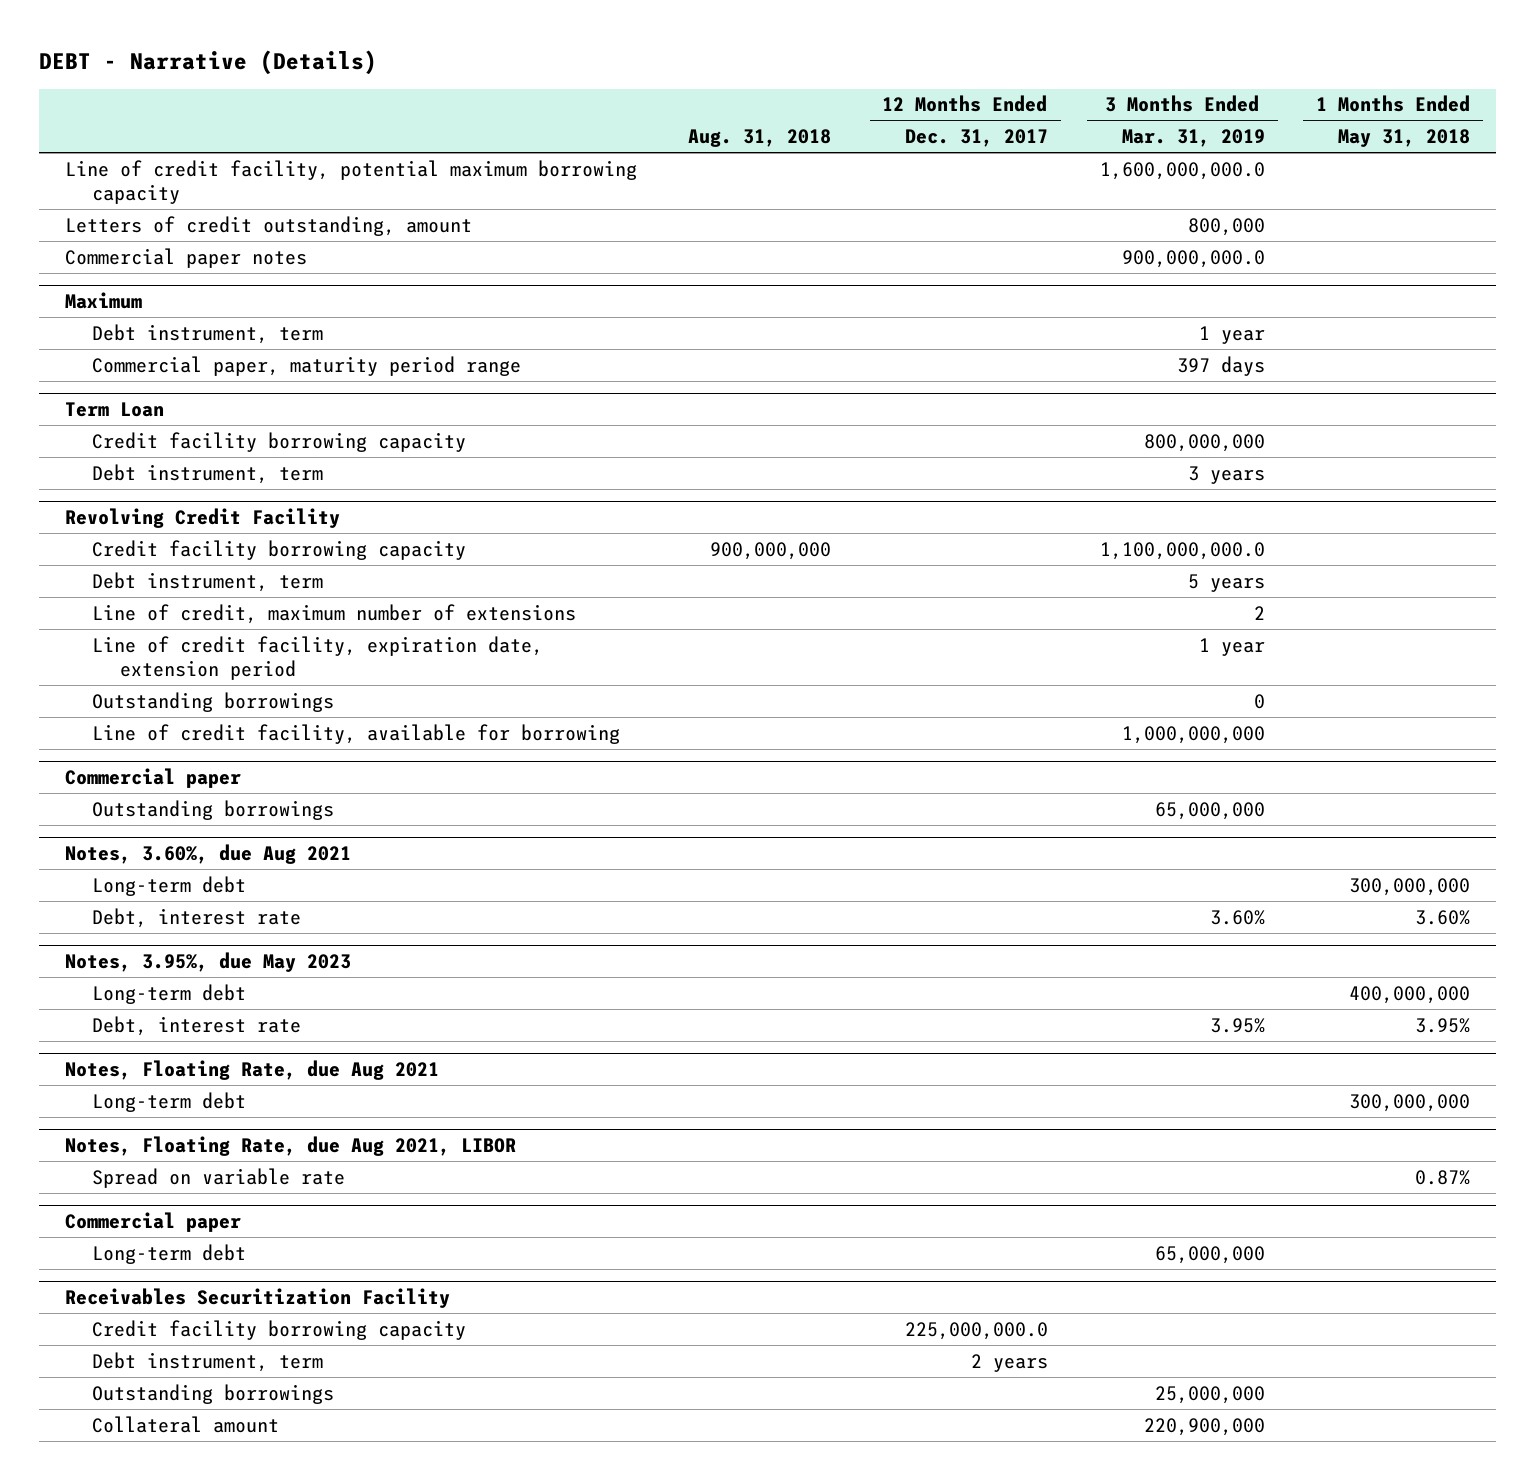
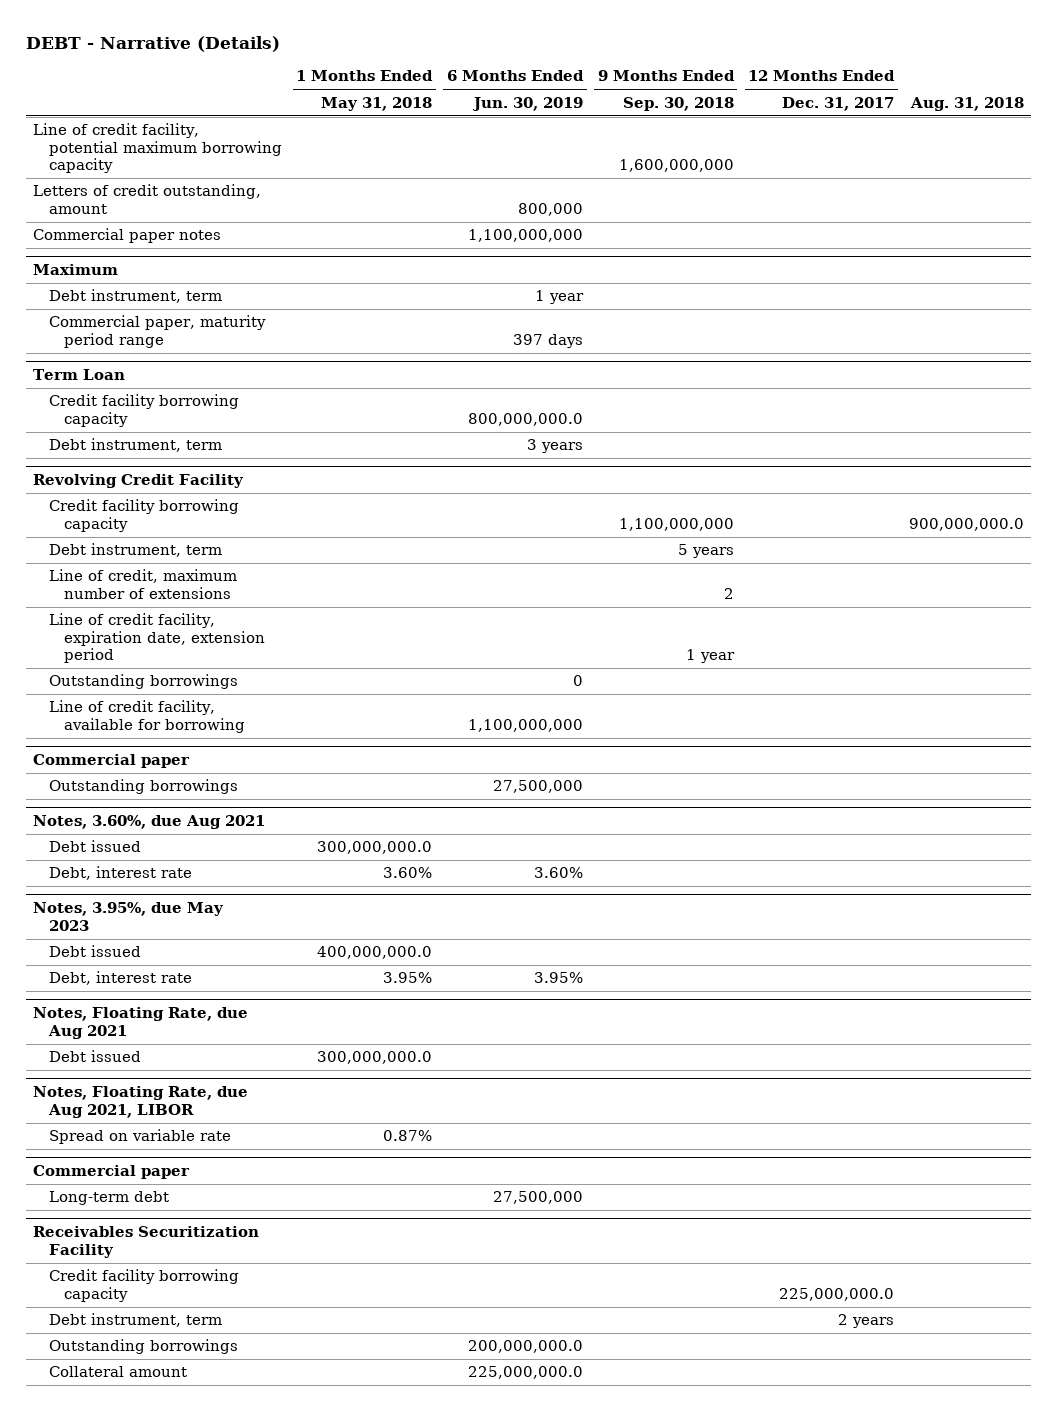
- | Aug. 31, 2018 | 12 Months Ended Dec. 31, 2017 | 3 Months Ended Mar. 31, 2019 | 1 Months Ended May 31, 2018
+ | 1 Months Ended May 31, 2018 | 6 Months Ended Jun. 30, 2019 | 9 Months Ended Sep. 30, 2018 | 12 Months Ended Dec. 31, 2017 | Aug. 31, 2018
@ Revolving Credit Facility
- Credit facility borrowing capacity | 900,000,000 | | 1,100,000,000.0 |
+ Credit facility borrowing capacity | | | 1,100,000,000 | | 900,000,000.0
@ Notes, 3.60%, due Aug 2021
- Long-term debt | | | | 300,000,000
+ Debt issued | 300,000,000.0 | | | |
@ Notes, 3.95%, due May 2023
- Long-term debt | | | | 400,000,000
+ Debt issued | 400,000,000.0 | | | |
@ Notes, Floating Rate, due Aug 2021
- Long-term debt | | | | 300,000,000
+ Debt issued | 300,000,000.0 | | | |

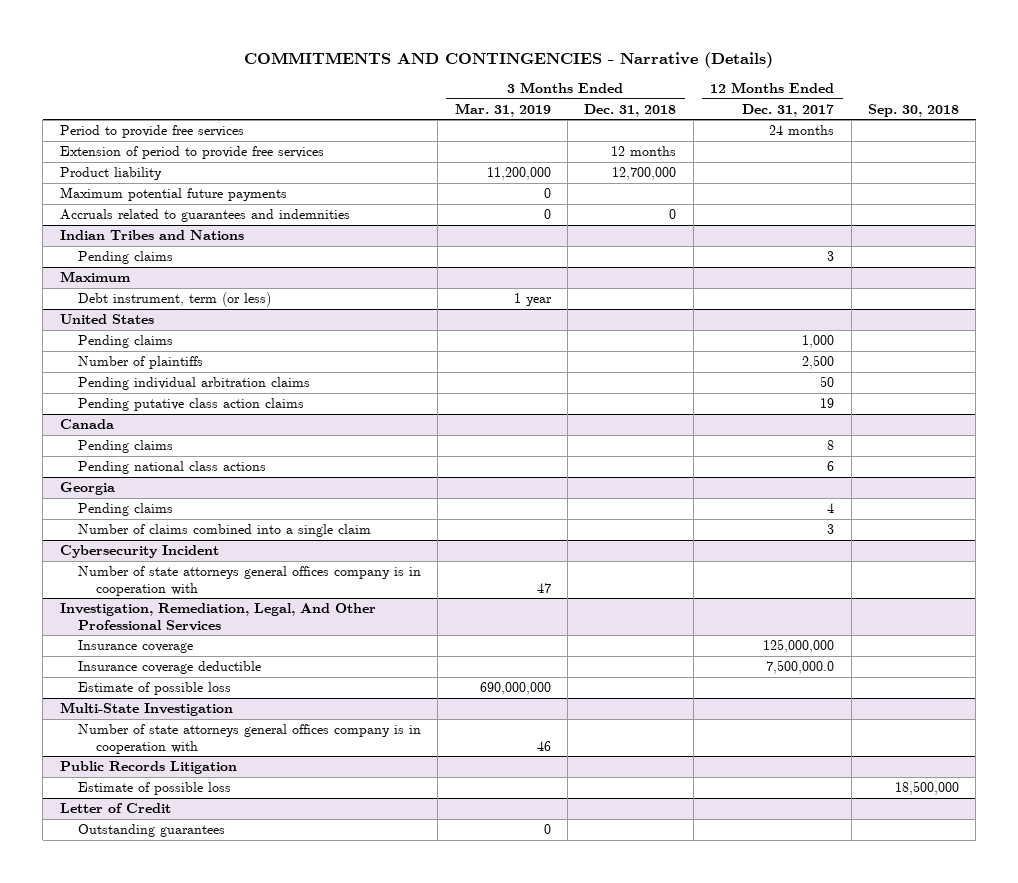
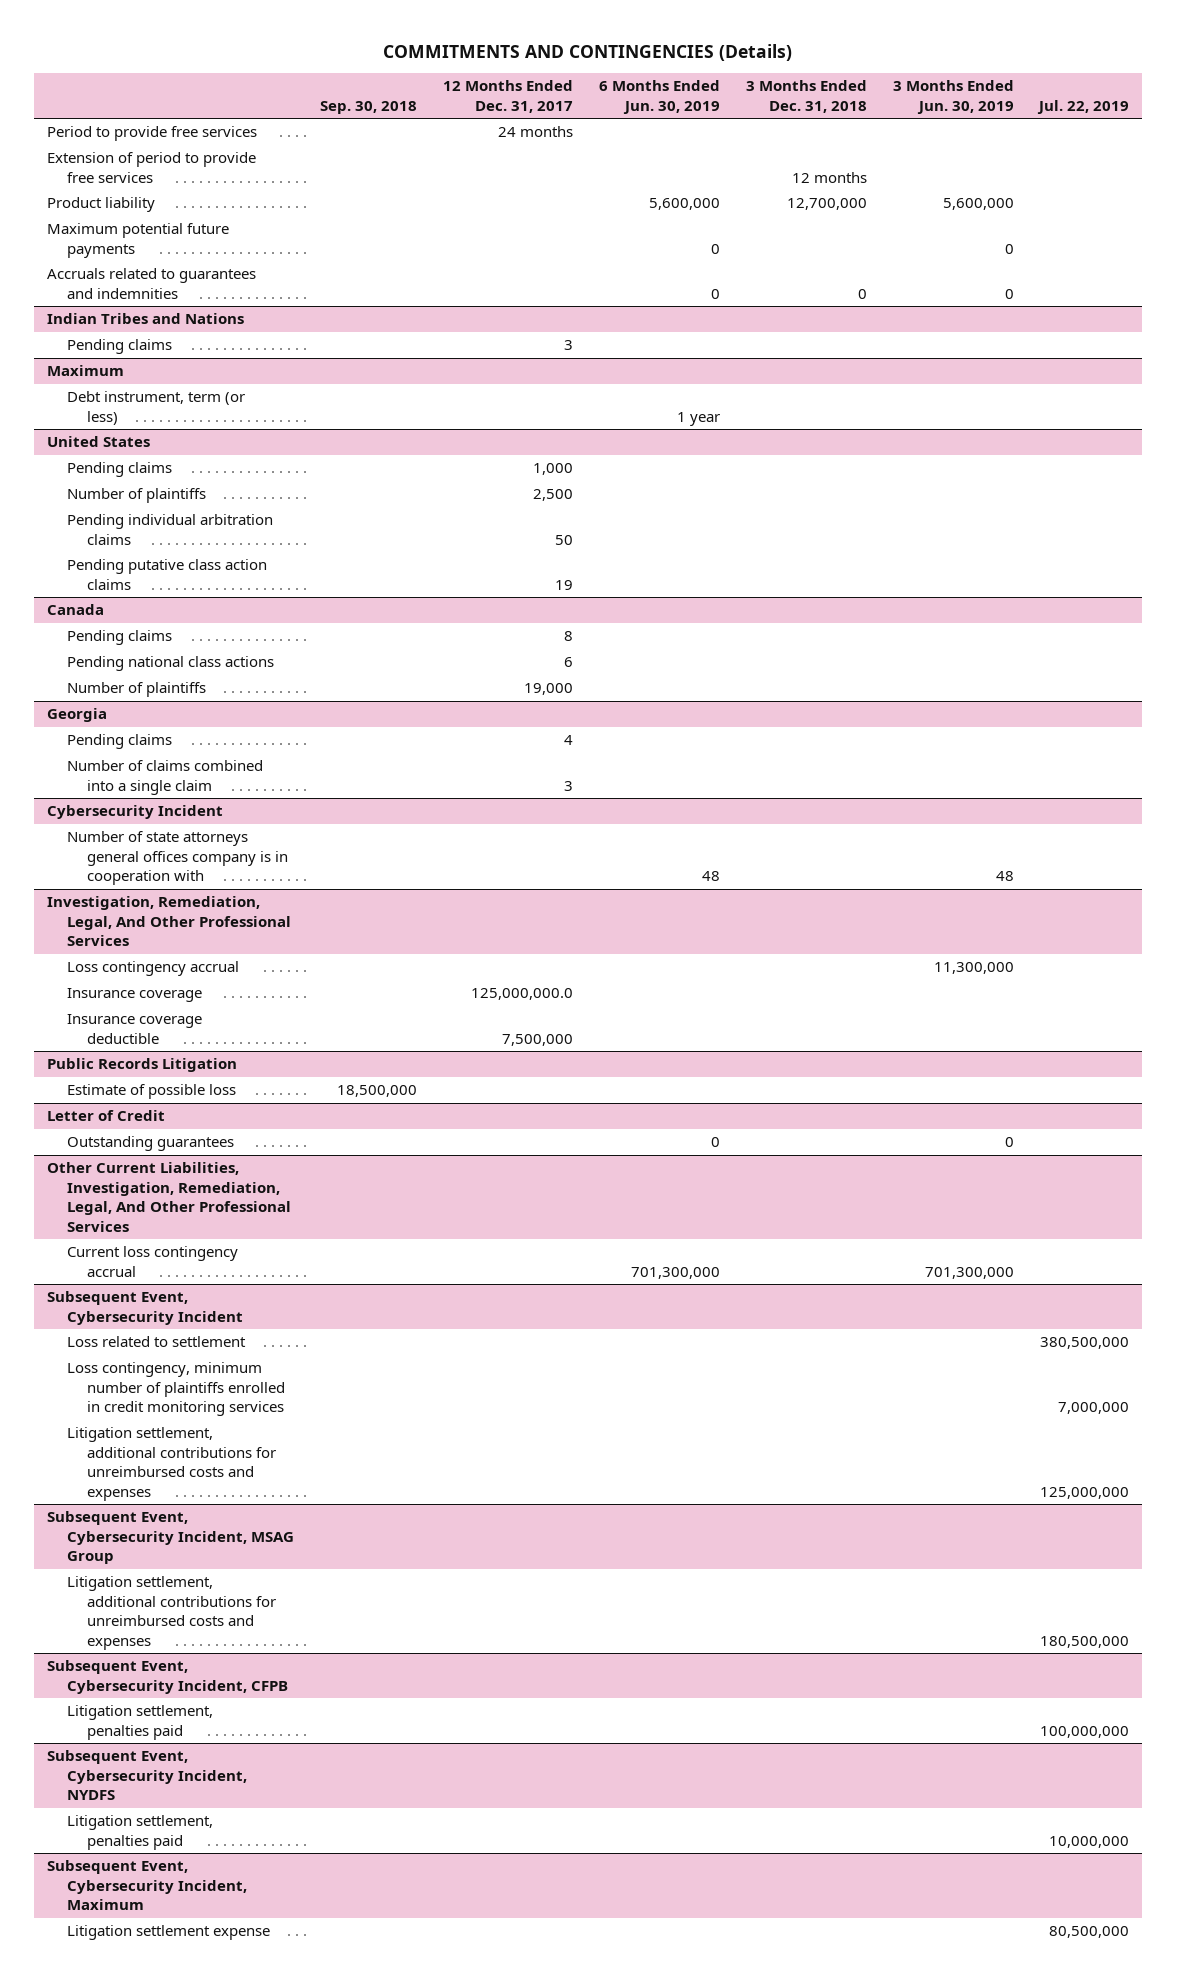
- COMMITMENTS AND CONTINGENCIES - Narrative (Details)
+ COMMITMENTS AND CONTINGENCIES (Details)
- | 3 Months Ended Mar. 31, 2019 | 3 Months Ended Dec. 31, 2018 | 12 Months Ended Dec. 31, 2017 | Sep. 30, 2018
+ | Sep. 30, 2018 | 12 Months Ended Dec. 31, 2017 | 6 Months Ended Jun. 30, 2019 | 3 Months Ended Dec. 31, 2018 | 3 Months Ended Jun. 30, 2019 | Jul. 22, 2019
@ Canada
+ Number of plaintiffs | | 19,000 | | | |
@ Investigation, Remediation, Legal, And Other Professional Services
- Insurance coverage | | | 125,000,000 |
- Insurance coverage deductible | | | 7,500,000.0 |
- Estimate of possible loss | 690,000,000 | | |
- Multi-State Investigation
- Number of state attorneys general offices company is in cooperation with | 46 | | |
@ Investigation, Remediation, Legal, And Other Professional Services
+ Loss contingency accrual | | | | | 11,300,000 |
+ Insurance coverage | | 125,000,000.0 | | | |
+ Insurance coverage deductible | | 7,500,000 | | | |
+ Other Current Liabilities, Investigation, Remediation, Legal, And Other Professional Services
+ Current loss contingency accrual | | | 701,300,000 | | 701,300,000 |
+ Subsequent Event, Cybersecurity Incident
+ Loss related to settlement | | | | | | 380,500,000
+ Loss contingency, minimum number of plaintiffs enrolled in credit monitoring services | | | | | | 7,000,000
+ Litigation settlement, additional contributions for unreimbursed costs and expenses | | | | | | 125,000,000
+ Subsequent Event, Cybersecurity Incident, MSAG Group
+ Litigation settlement, additional contributions for unreimbursed costs and expenses | | | | | | 180,500,000
+ Subsequent Event, Cybersecurity Incident, CFPB
+ Litigation settlement, penalties paid | | | | | | 100,000,000
+ Subsequent Event, Cybersecurity Incident, NYDFS
+ Litigation settlement, penalties paid | | | | | | 10,000,000
+ Subsequent Event, Cybersecurity Incident, Maximum
+ Litigation settlement expense | | | | | | 80,500,000

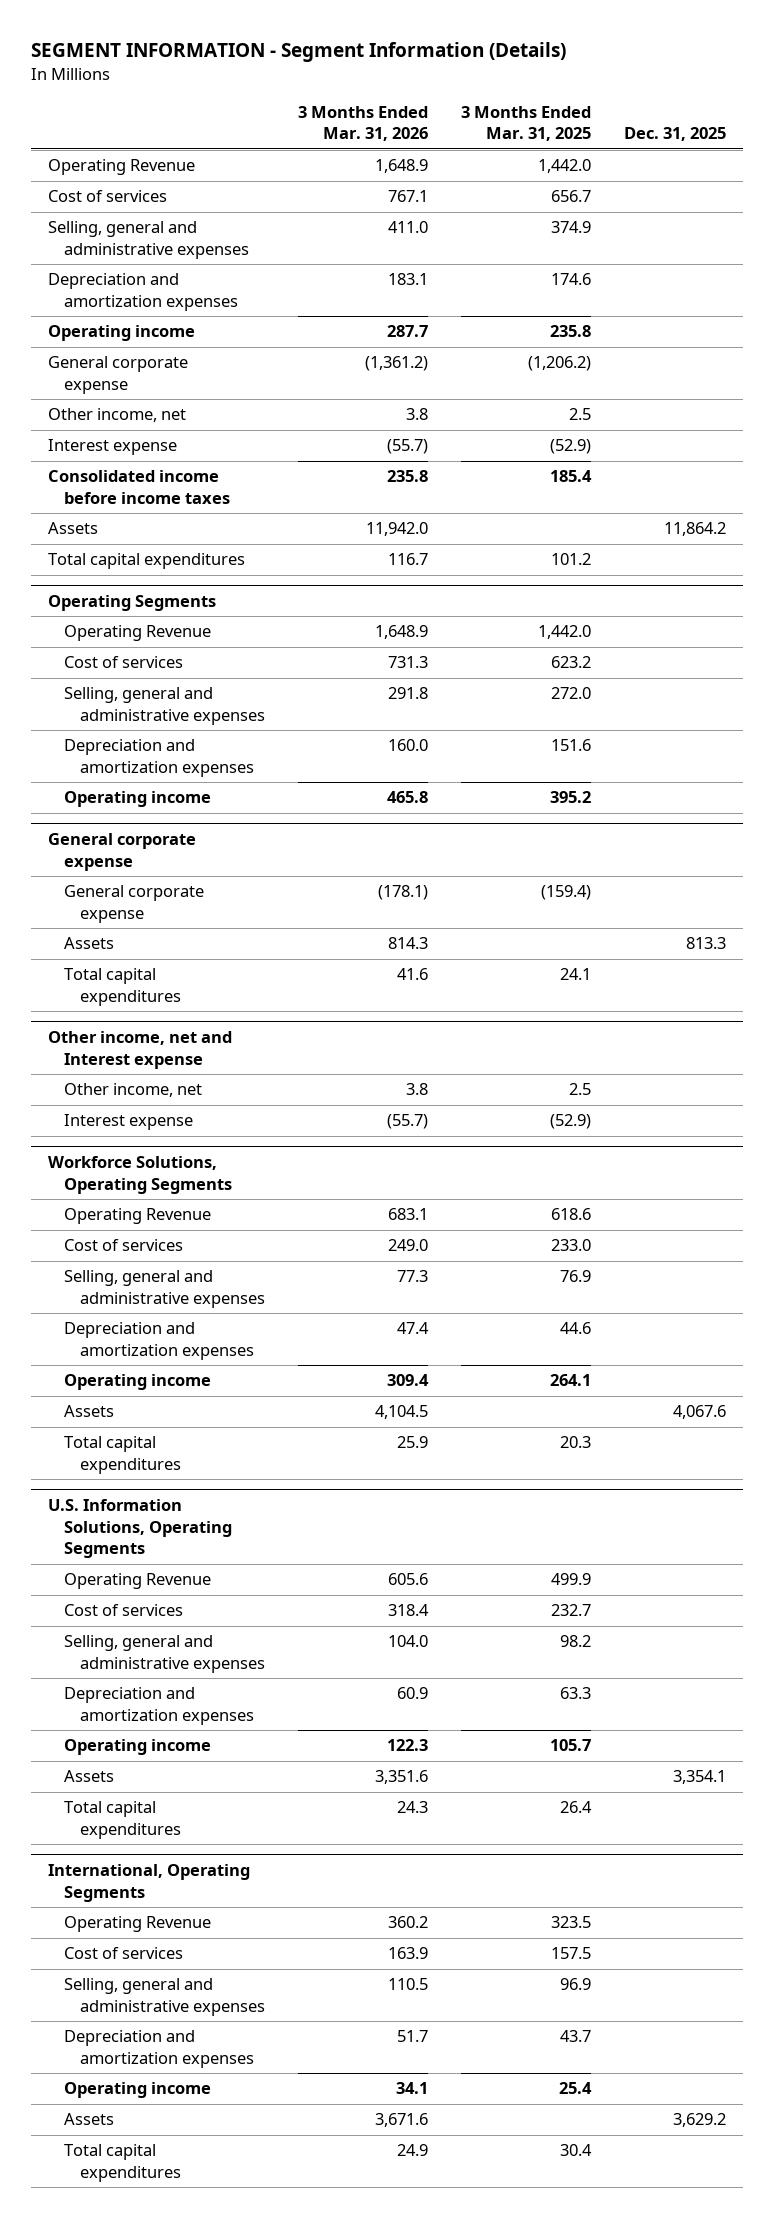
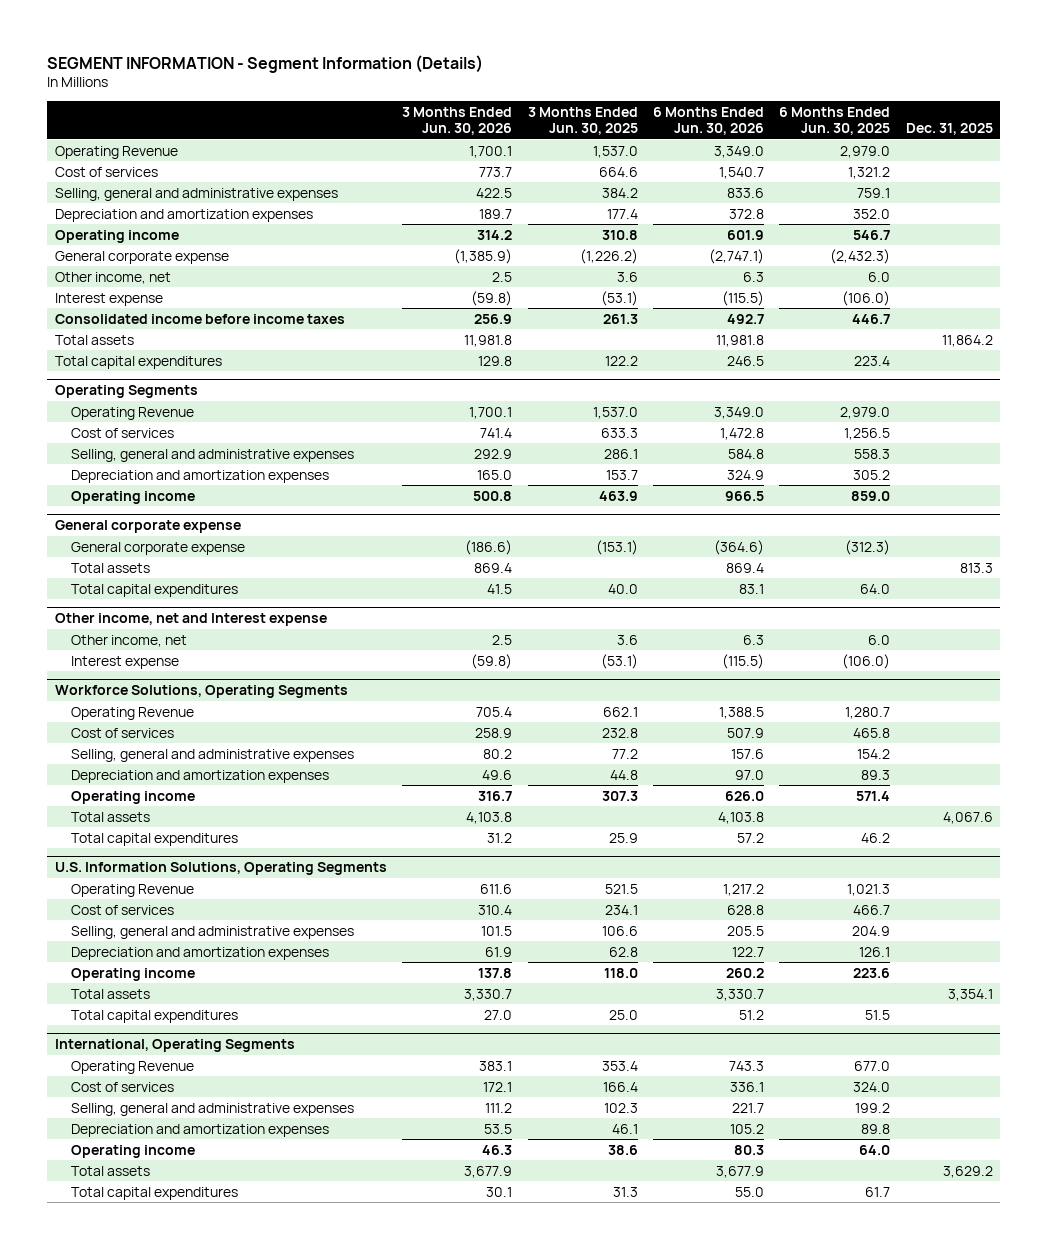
- | 3 Months Ended Mar. 31, 2026 | 3 Months Ended Mar. 31, 2025 | Dec. 31, 2025
+ | 3 Months Ended Jun. 30, 2026 | 3 Months Ended Jun. 30, 2025 | 6 Months Ended Jun. 30, 2026 | 6 Months Ended Jun. 30, 2025 | Dec. 31, 2025
- Assets | 11,942.0 | | 11,864.2
+ Total assets | 11,981.8 | | 11,981.8 | | 11,864.2
@ General corporate expense
- Assets | 814.3 | | 813.3
+ Total assets | 869.4 | | 869.4 | | 813.3
@ Workforce Solutions, Operating Segments
- Assets | 4,104.5 | | 4,067.6
+ Total assets | 4,103.8 | | 4,103.8 | | 4,067.6
@ U.S. Information Solutions, Operating Segments
- Assets | 3,351.6 | | 3,354.1
+ Total assets | 3,330.7 | | 3,330.7 | | 3,354.1
@ International, Operating Segments
- Assets | 3,671.6 | | 3,629.2
+ Total assets | 3,677.9 | | 3,677.9 | | 3,629.2

